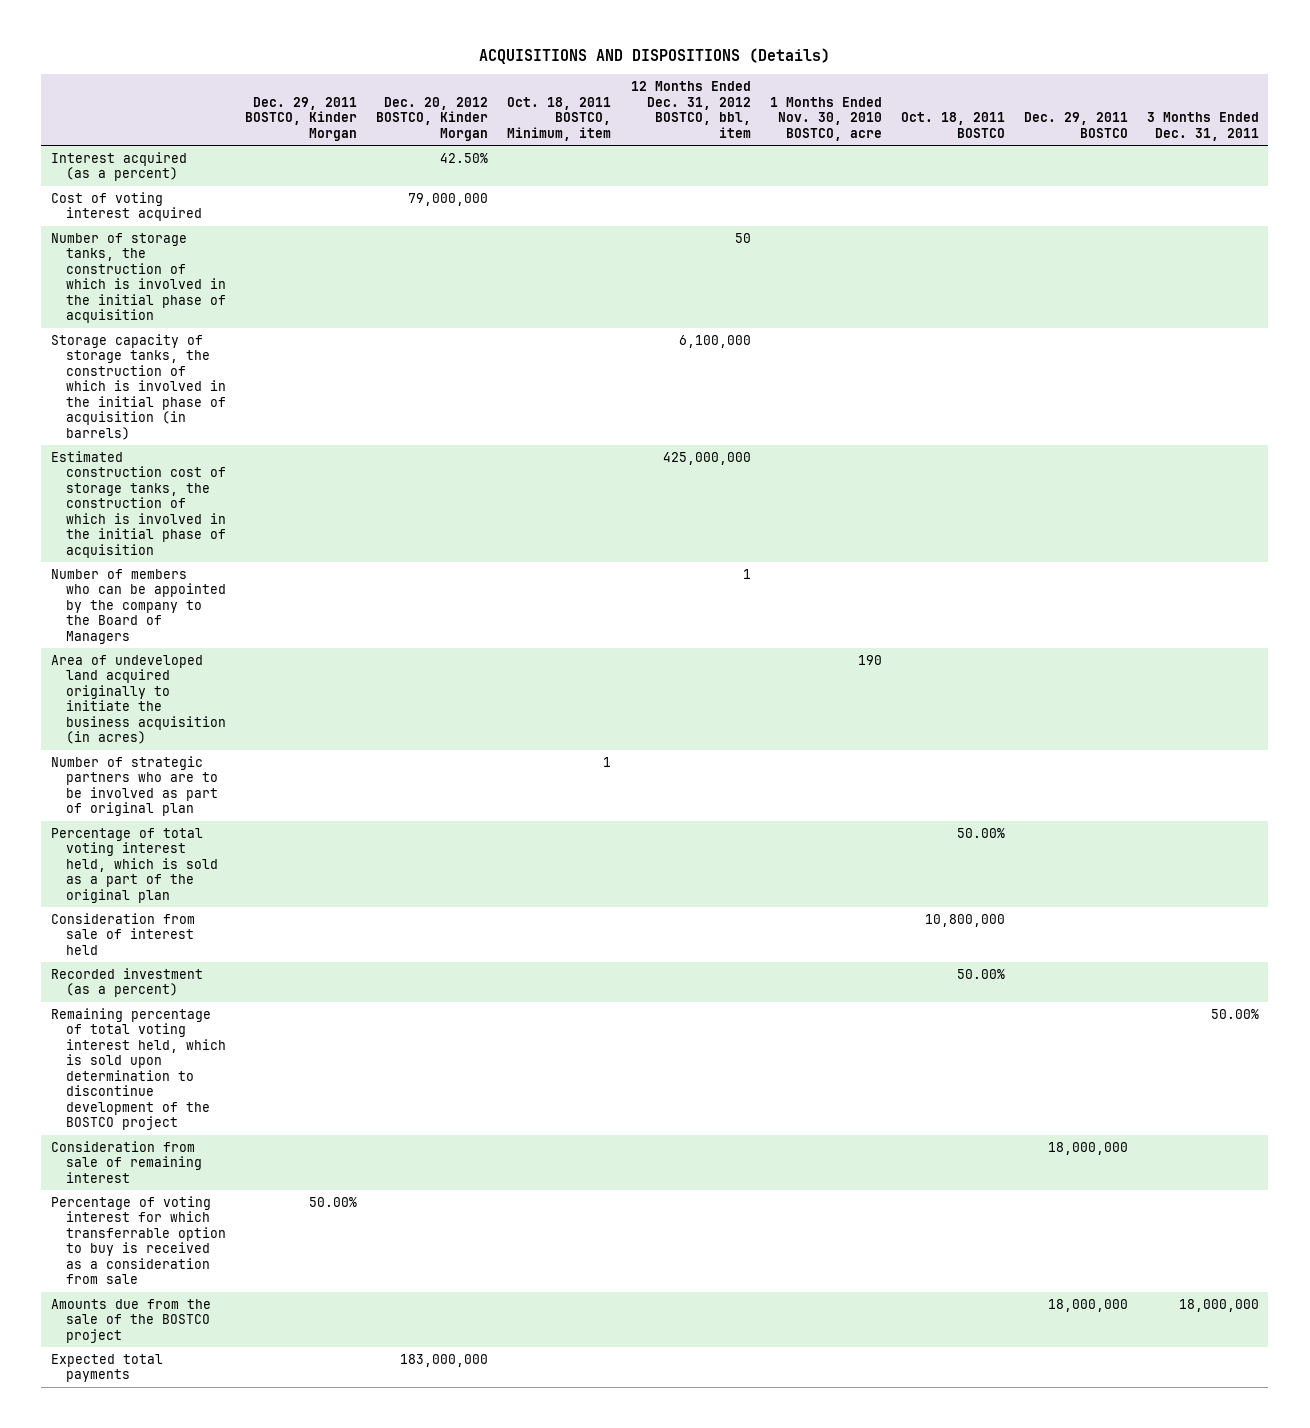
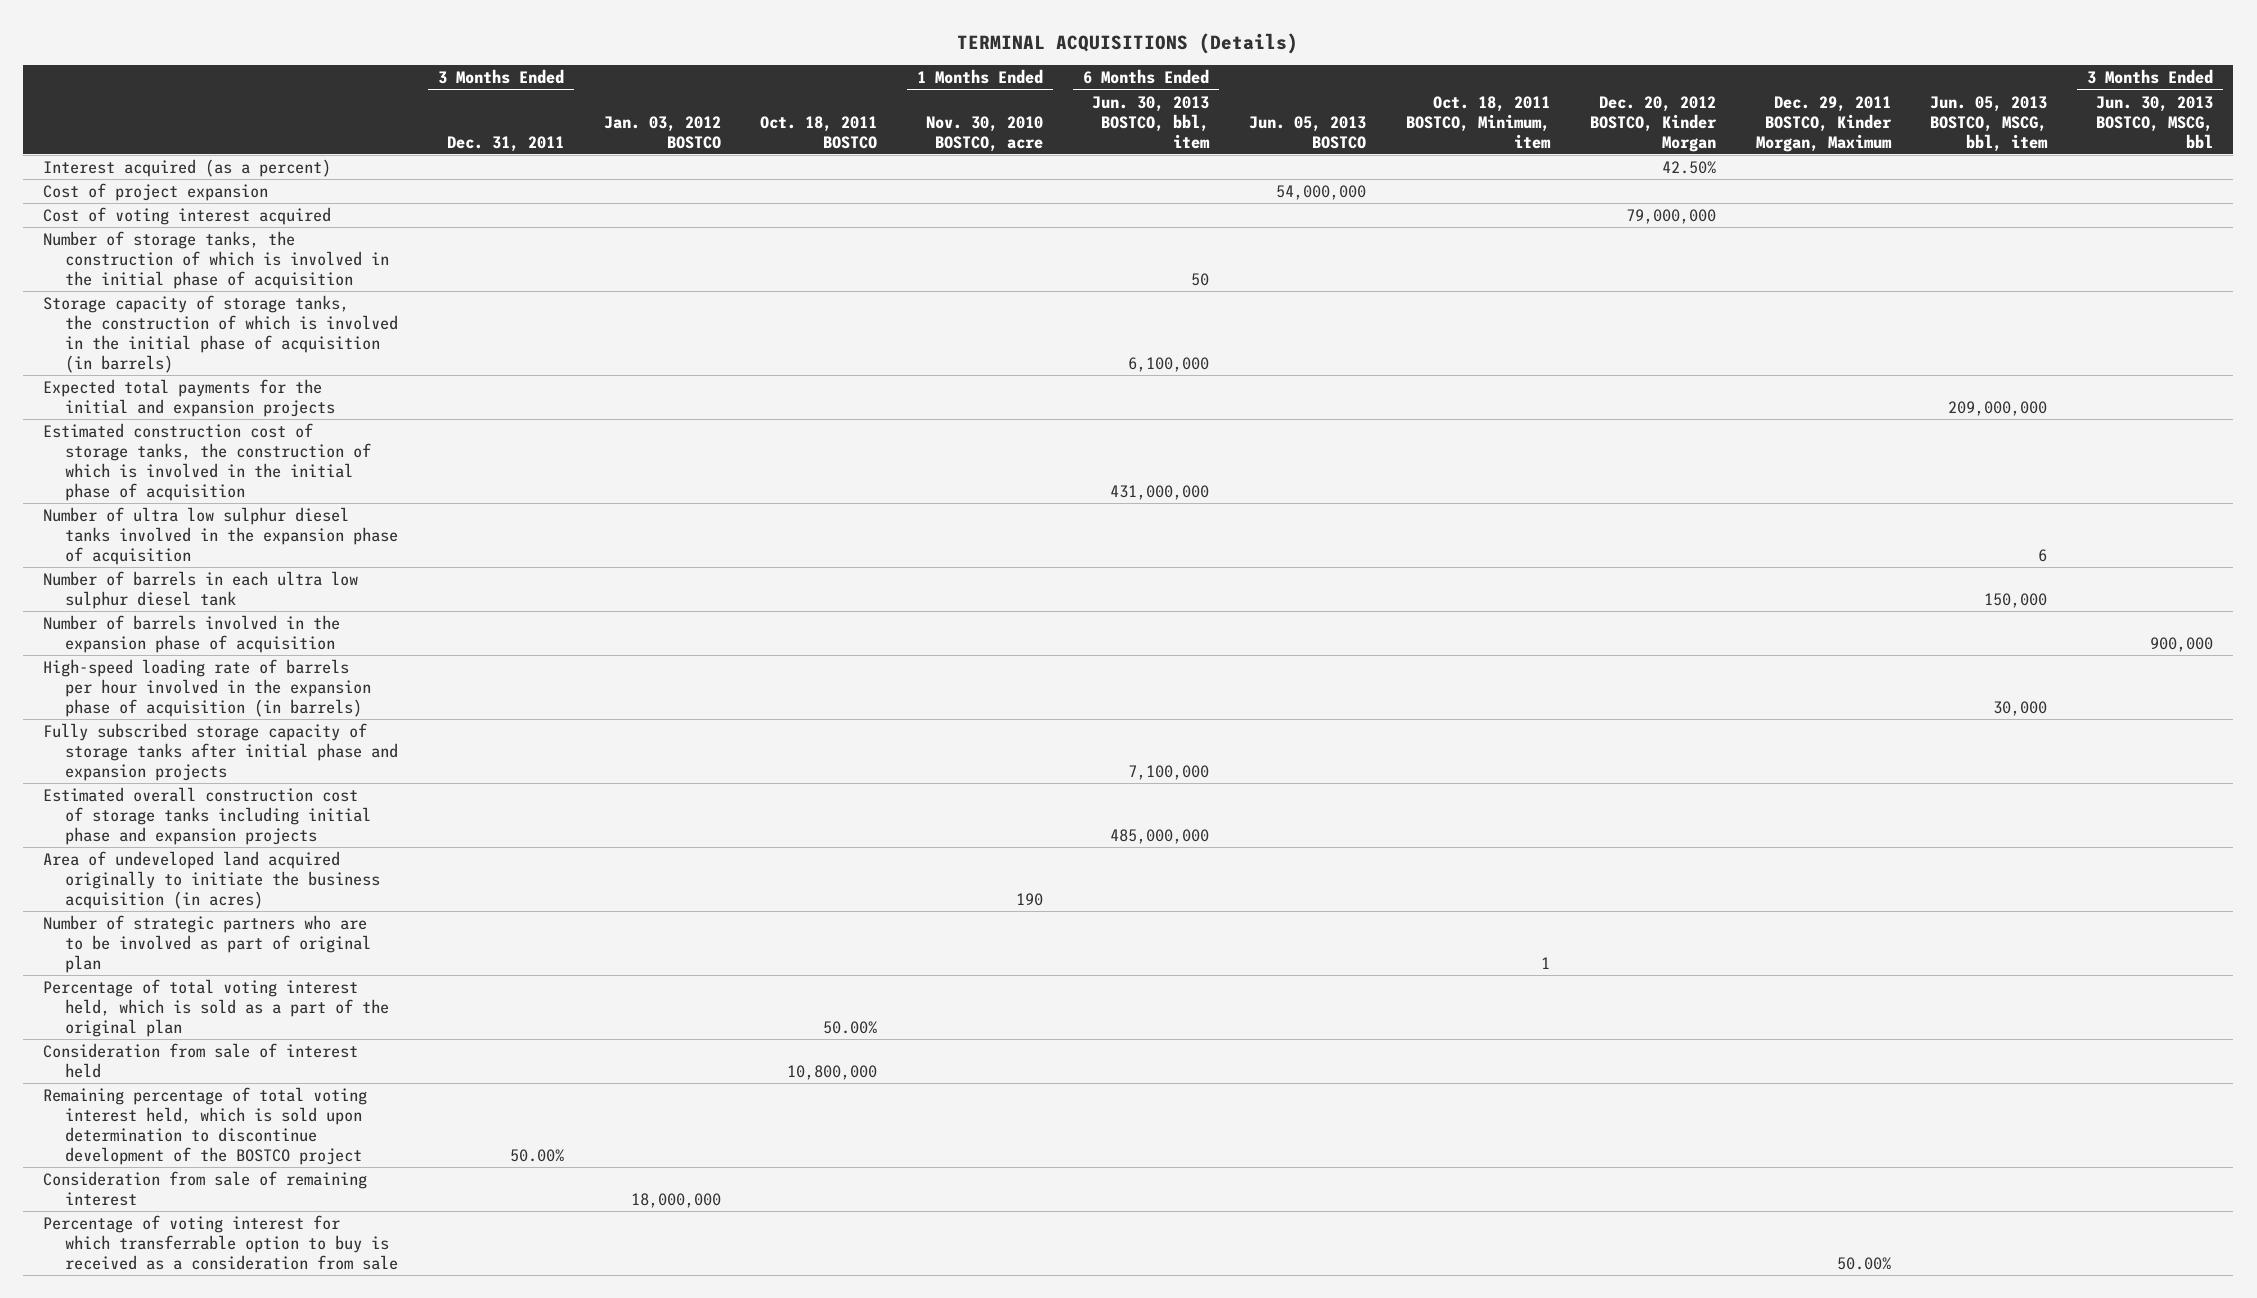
- ACQUISITIONS AND DISPOSITIONS (Details)
+ TERMINAL ACQUISITIONS (Details)
- | Dec. 29, 2011 BOSTCO, Kinder Morgan | Dec. 20, 2012 BOSTCO, Kinder Morgan | Oct. 18, 2011 BOSTCO, Minimum, item | 12 Months Ended Dec. 31, 2012 BOSTCO, bbl, item | 1 Months Ended Nov. 30, 2010 BOSTCO, acre | Oct. 18, 2011 BOSTCO | Dec. 29, 2011 BOSTCO | 3 Months Ended Dec. 31, 2011
+ | 3 Months Ended Dec. 31, 2011 | Jan. 03, 2012 BOSTCO | Oct. 18, 2011 BOSTCO | 1 Months Ended Nov. 30, 2010 BOSTCO, acre | 6 Months Ended Jun. 30, 2013 BOSTCO, bbl, item | Jun. 05, 2013 BOSTCO | Oct. 18, 2011 BOSTCO, Minimum, item | Dec. 20, 2012 BOSTCO, Kinder Morgan | Dec. 29, 2011 BOSTCO, Kinder Morgan, Maximum | Jun. 05, 2013 BOSTCO, MSCG, bbl, item | 3 Months Ended Jun. 30, 2013 BOSTCO, MSCG, bbl
+ Cost of project expansion | | | | | | 54,000,000 | | | | |
+ Expected total payments for the initial and expansion projects | | | | | | | | | | 209,000,000 |
- Number of members who can be appointed by the company to the Board of Managers | | | | 1 | | | |
+ Number of ultra low sulphur diesel tanks involved in the expansion phase of acquisition | | | | | | | | | | 6 |
+ Number of barrels in each ultra low sulphur diesel tank | | | | | | | | | | 150,000 |
+ Number of barrels involved in the expansion phase of acquisition | | | | | | | | | | | 900,000
+ High-speed loading rate of barrels per hour involved in the expansion phase of acquisition (in barrels) | | | | | | | | | | 30,000 |
+ Fully subscribed storage capacity of storage tanks after initial phase and expansion projects | | | | | 7,100,000 | | | | | |
+ Estimated overall construction cost of storage tanks including initial phase and expansion projects | | | | | 485,000,000 | | | | | |
- Recorded investment (as a percent) | | | | | | 50.00% | |
- Amounts due from the sale of the BOSTCO project | | | | | | | 18,000,000 | 18,000,000
- Expected total payments | | 183,000,000 | | | | | |

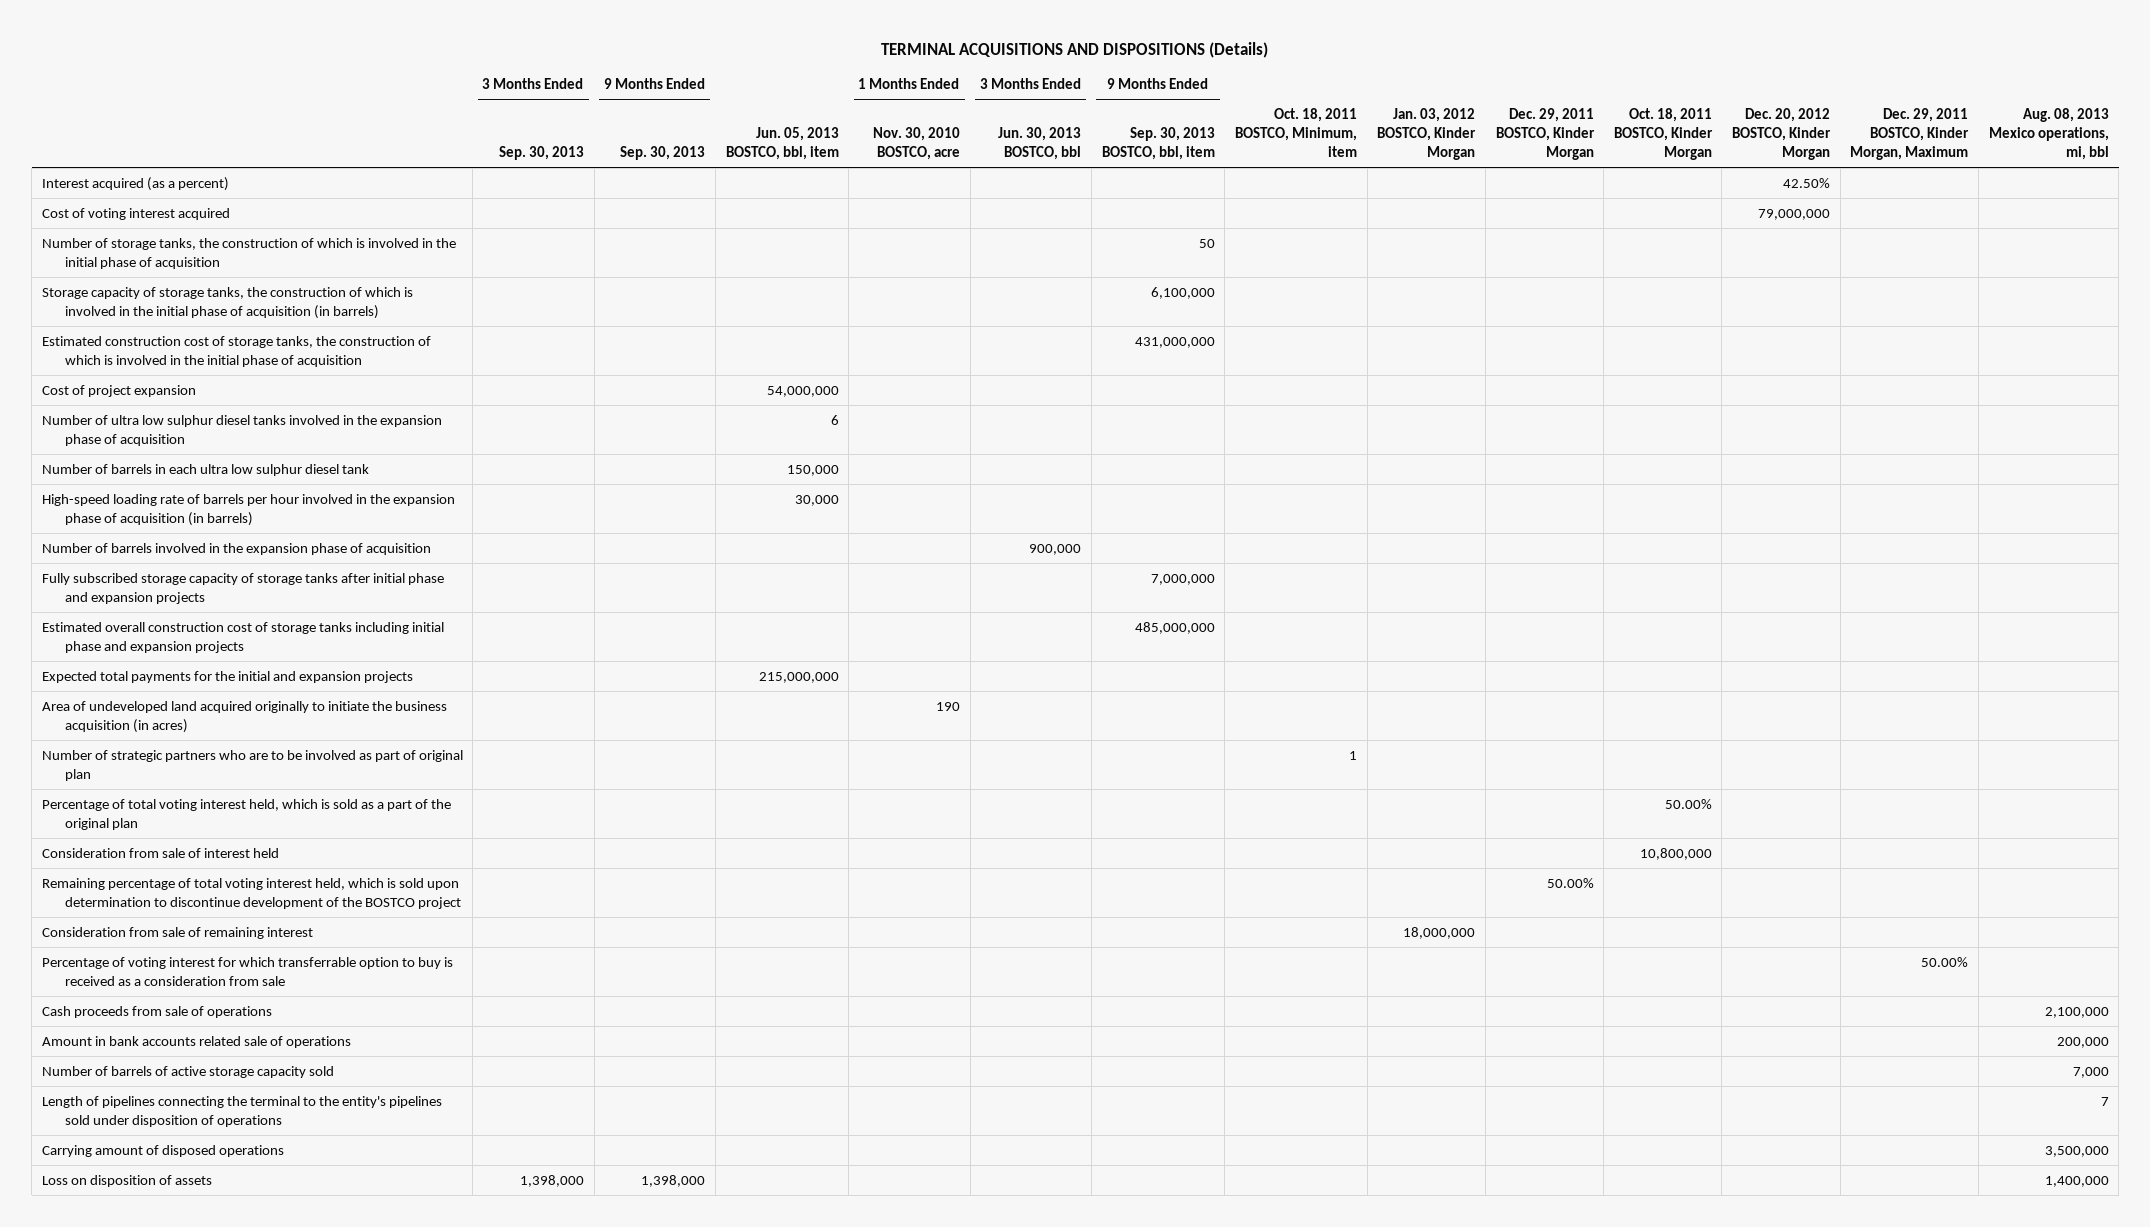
- TERMINAL ACQUISITIONS (Details)
+ TERMINAL ACQUISITIONS AND DISPOSITIONS (Details)
- | 3 Months Ended Dec. 31, 2011 | Jan. 03, 2012 BOSTCO | Oct. 18, 2011 BOSTCO | 1 Months Ended Nov. 30, 2010 BOSTCO, acre | 6 Months Ended Jun. 30, 2013 BOSTCO, bbl, item | Jun. 05, 2013 BOSTCO | Oct. 18, 2011 BOSTCO, Minimum, item | Dec. 20, 2012 BOSTCO, Kinder Morgan | Dec. 29, 2011 BOSTCO, Kinder Morgan, Maximum | Jun. 05, 2013 BOSTCO, MSCG, bbl, item | 3 Months Ended Jun. 30, 2013 BOSTCO, MSCG, bbl
+ | 3 Months Ended Sep. 30, 2013 | 9 Months Ended Sep. 30, 2013 | Jun. 05, 2013 BOSTCO, bbl, item | 1 Months Ended Nov. 30, 2010 BOSTCO, acre | 3 Months Ended Jun. 30, 2013 BOSTCO, bbl | 9 Months Ended Sep. 30, 2013 BOSTCO, bbl, item | Oct. 18, 2011 BOSTCO, Minimum, item | Jan. 03, 2012 BOSTCO, Kinder Morgan | Dec. 29, 2011 BOSTCO, Kinder Morgan | Oct. 18, 2011 BOSTCO, Kinder Morgan | Dec. 20, 2012 BOSTCO, Kinder Morgan | Dec. 29, 2011 BOSTCO, Kinder Morgan, Maximum | Aug. 08, 2013 Mexico operations, mi, bbl
moved down: Cost of project expansion | | | 54,000,000 | | | | | | | | | |
moved down: Number of barrels involved in the expansion phase of acquisition | | | | | 900,000 | | | | | | | |
moved down: Expected total payments for the initial and expansion projects | | | 215,000,000 | | | | | | | | | |
+ Cash proceeds from sale of operations | | | | | | | | | | | | | 2,100,000
+ Amount in bank accounts related sale of operations | | | | | | | | | | | | | 200,000
+ Number of barrels of active storage capacity sold | | | | | | | | | | | | | 7,000
+ Length of pipelines connecting the terminal to the entity's pipelines sold under disposition of operations | | | | | | | | | | | | | 7
+ Carrying amount of disposed operations | | | | | | | | | | | | | 3,500,000
+ Loss on disposition of assets | 1,398,000 | 1,398,000 | | | | | | | | | | | 1,400,000

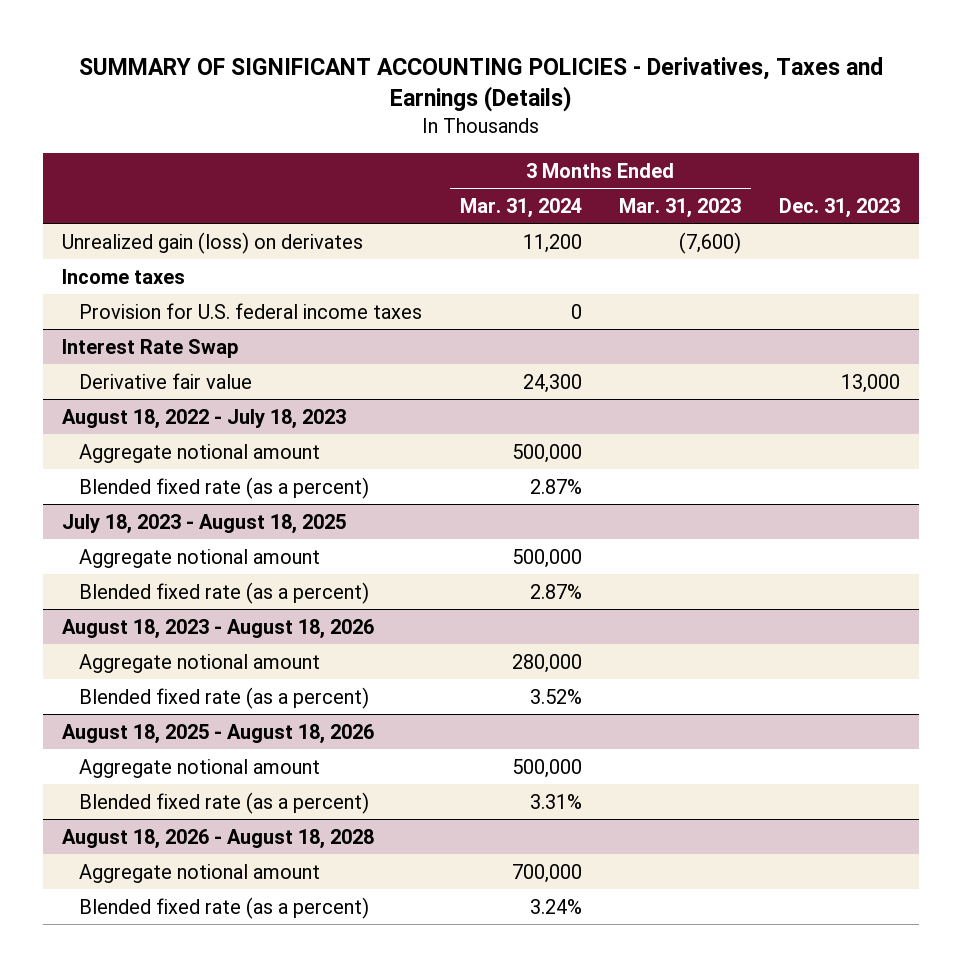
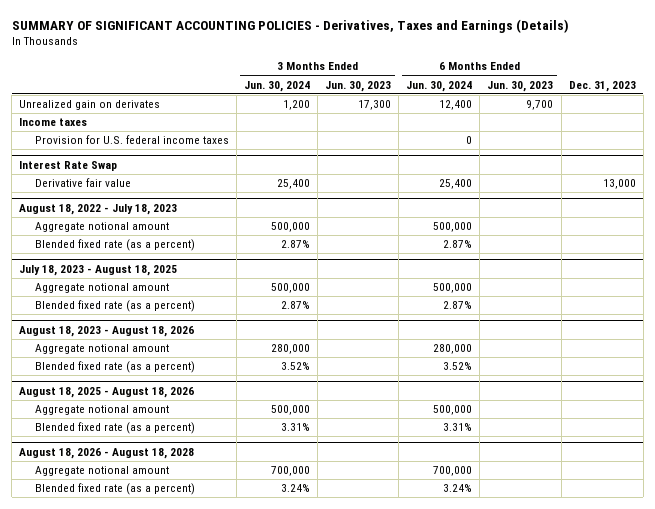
- | 3 Months Ended Mar. 31, 2024 | 3 Months Ended Mar. 31, 2023 | Dec. 31, 2023
+ | 3 Months Ended Jun. 30, 2024 | 3 Months Ended Jun. 30, 2023 | 6 Months Ended Jun. 30, 2024 | 6 Months Ended Jun. 30, 2023 | Dec. 31, 2023
- Unrealized gain (loss) on derivates | 11,200 | (7,600) |
+ Unrealized gain on derivates | 1,200 | 17,300 | 12,400 | 9,700 |

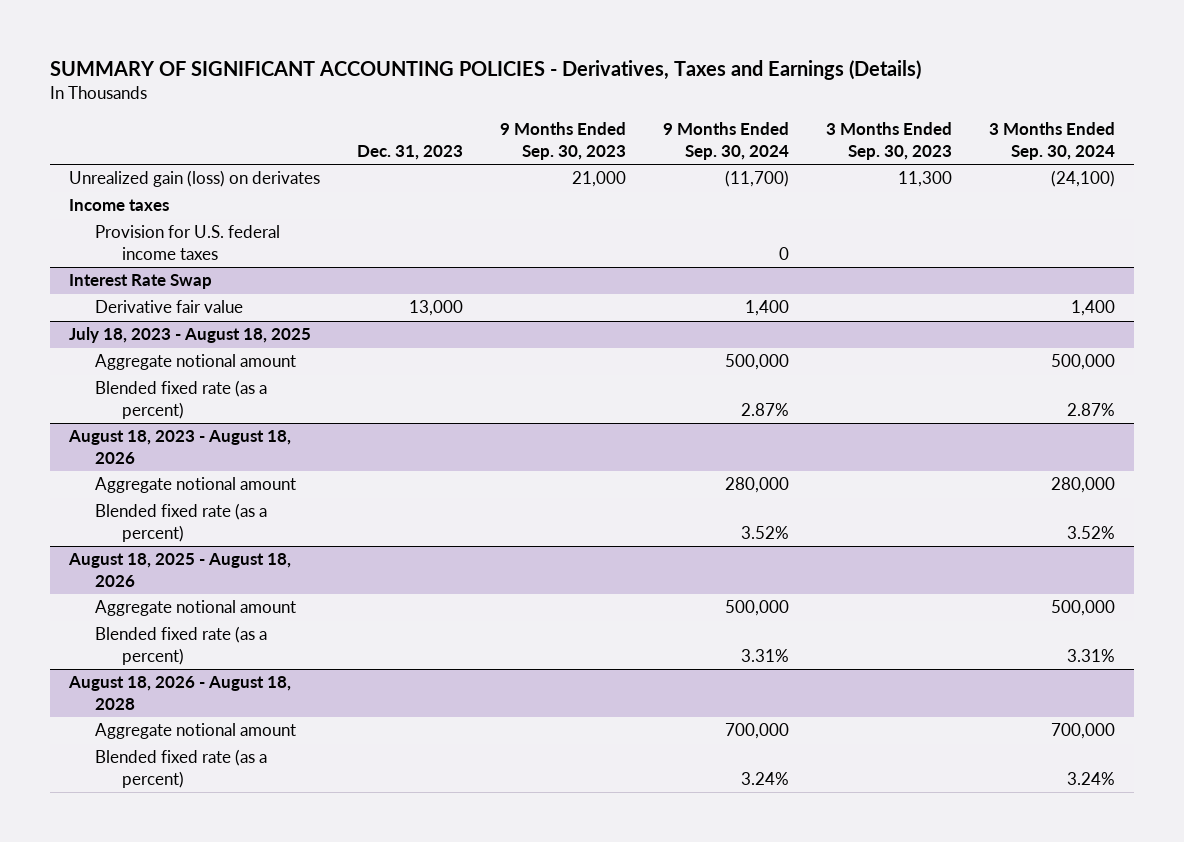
- | 3 Months Ended Jun. 30, 2024 | 3 Months Ended Jun. 30, 2023 | 6 Months Ended Jun. 30, 2024 | 6 Months Ended Jun. 30, 2023 | Dec. 31, 2023
+ | Dec. 31, 2023 | 9 Months Ended Sep. 30, 2023 | 9 Months Ended Sep. 30, 2024 | 3 Months Ended Sep. 30, 2023 | 3 Months Ended Sep. 30, 2024
- Unrealized gain on derivates | 1,200 | 17,300 | 12,400 | 9,700 |
+ Unrealized gain (loss) on derivates | | 21,000 | (11,700) | 11,300 | (24,100)
- August 18, 2022 - July 18, 2023
- Aggregate notional amount | 500,000 | | 500,000 | |
- Blended fixed rate (as a percent) | 2.87% | | 2.87% | |

